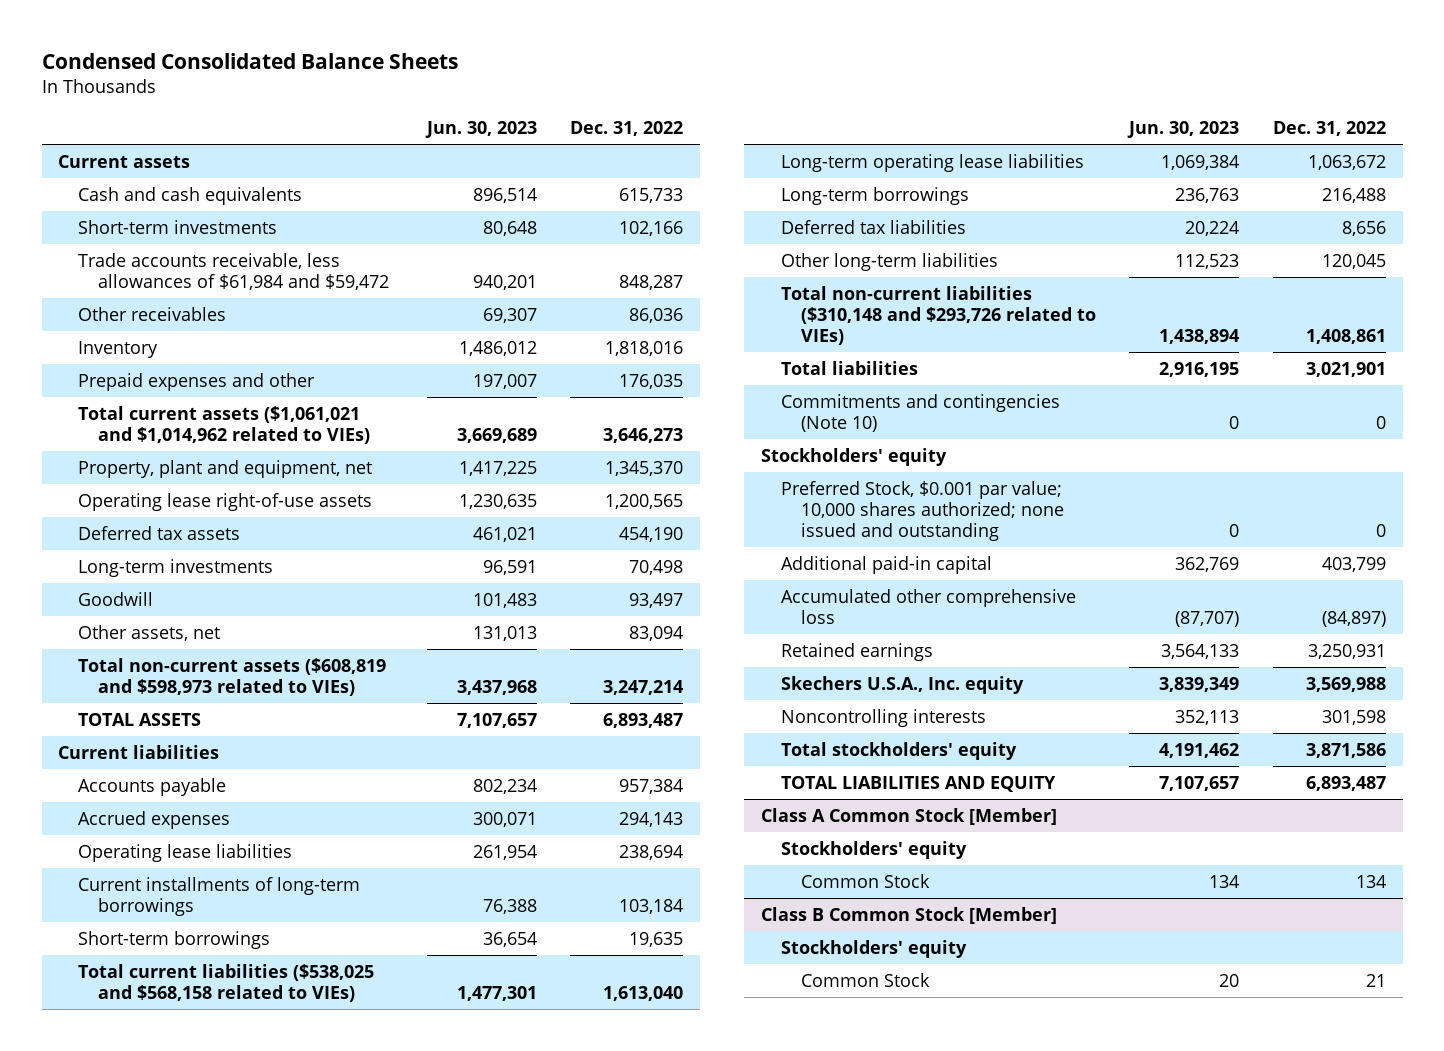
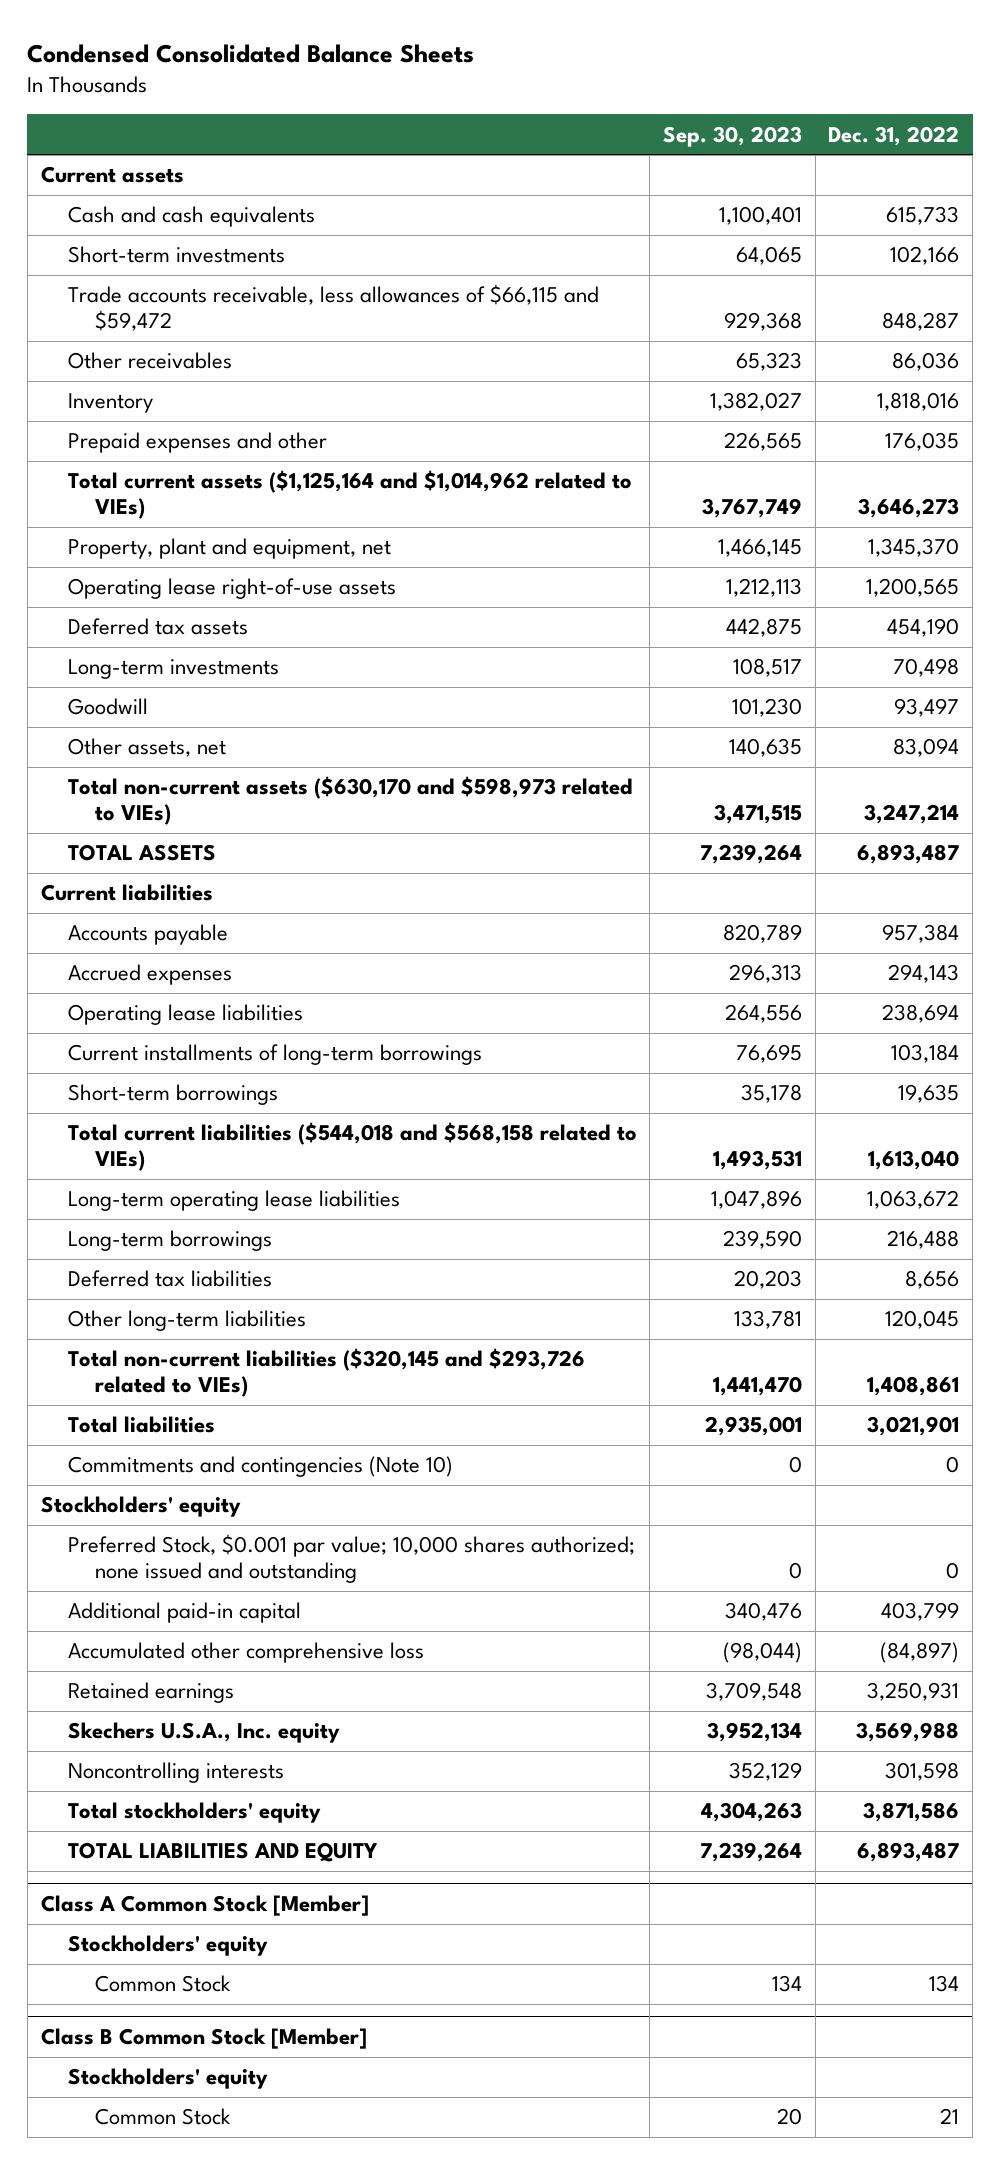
- | Jun. 30, 2023 | Dec. 31, 2022
+ | Sep. 30, 2023 | Dec. 31, 2022
- Trade accounts receivable, less allowances of $61,984 and $59,472 | 940,201 | 848,287
+ Trade accounts receivable, less allowances of $66,115 and $59,472 | 929,368 | 848,287
- Total current assets ($1,061,021 and $1,014,962 related to VIEs) | 3,669,689 | 3,646,273
+ Total current assets ($1,125,164 and $1,014,962 related to VIEs) | 3,767,749 | 3,646,273
- Total non-current assets ($608,819 and $598,973 related to VIEs) | 3,437,968 | 3,247,214
+ Total non-current assets ($630,170 and $598,973 related to VIEs) | 3,471,515 | 3,247,214
- Total current liabilities ($538,025 and $568,158 related to VIEs) | 1,477,301 | 1,613,040
+ Total current liabilities ($544,018 and $568,158 related to VIEs) | 1,493,531 | 1,613,040
- Total non-current liabilities ($310,148 and $293,726 related to VIEs) | 1,438,894 | 1,408,861
+ Total non-current liabilities ($320,145 and $293,726 related to VIEs) | 1,441,470 | 1,408,861

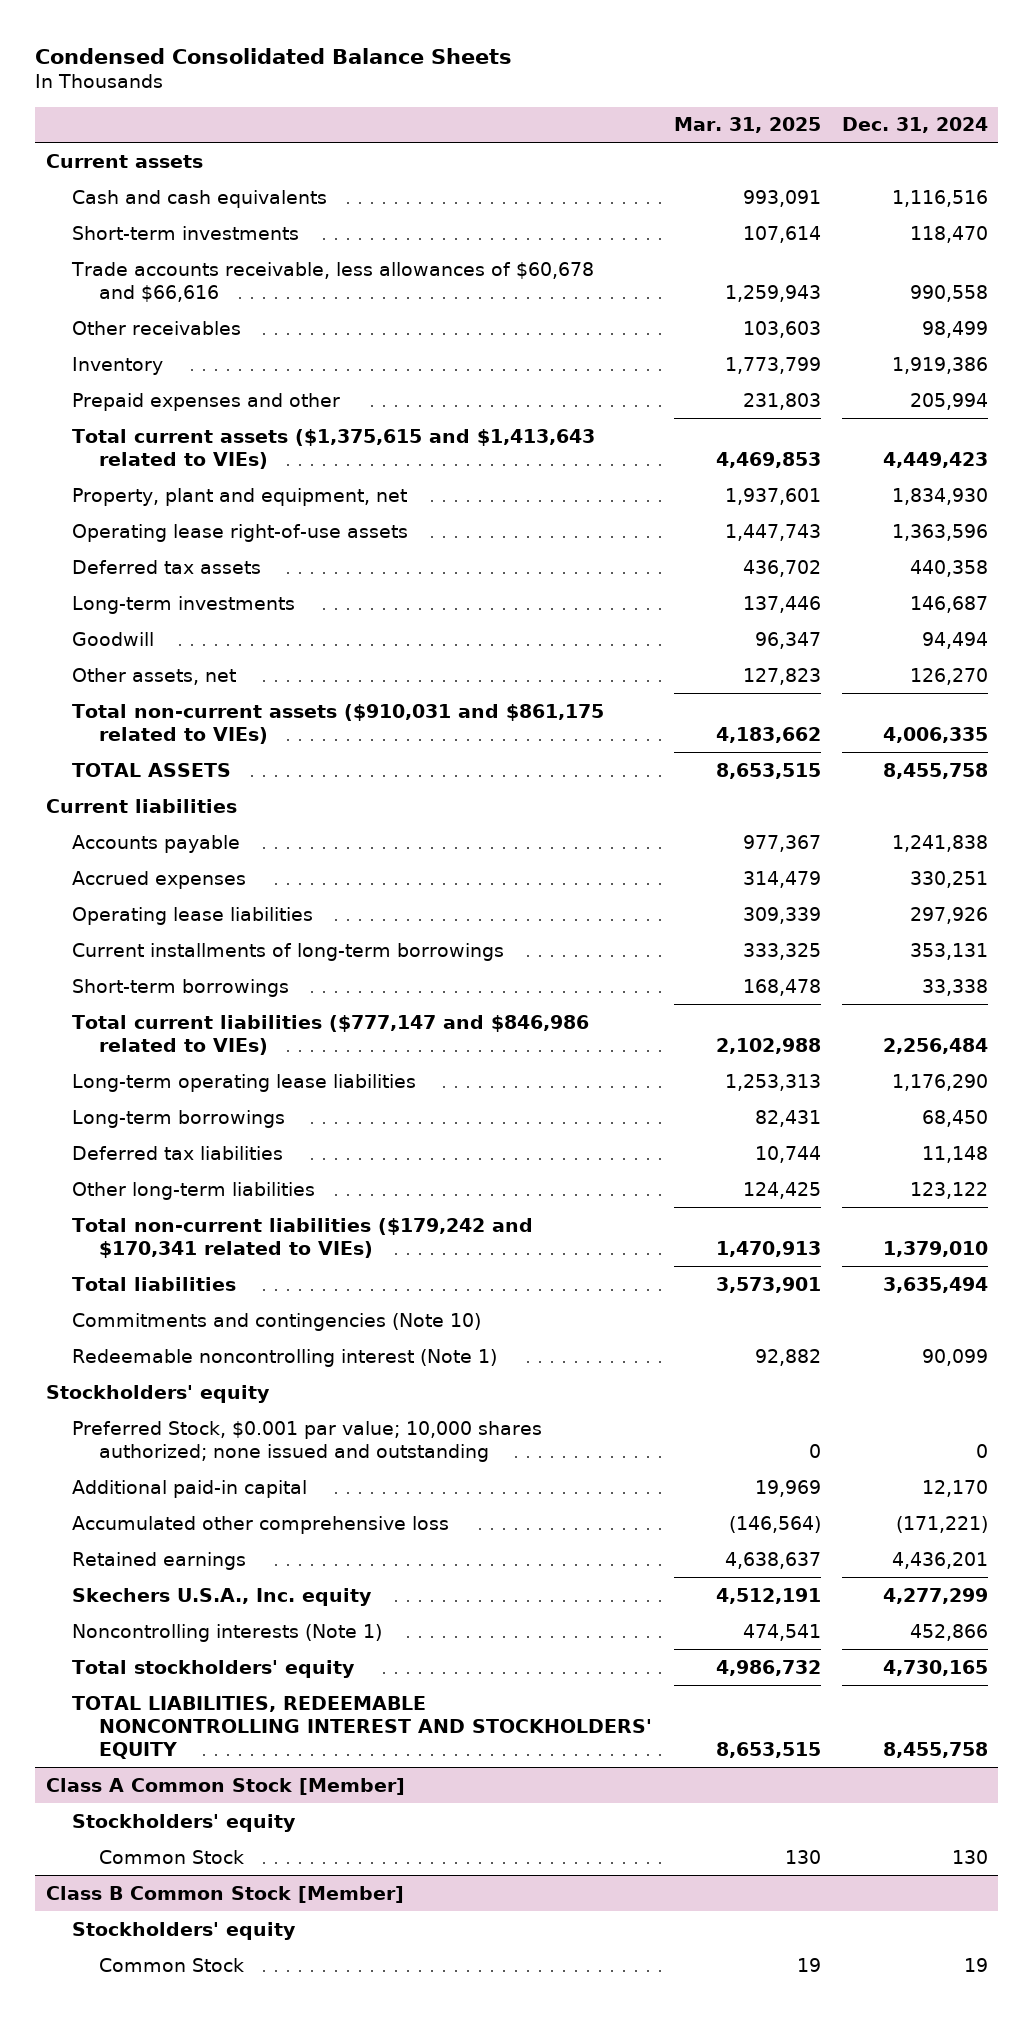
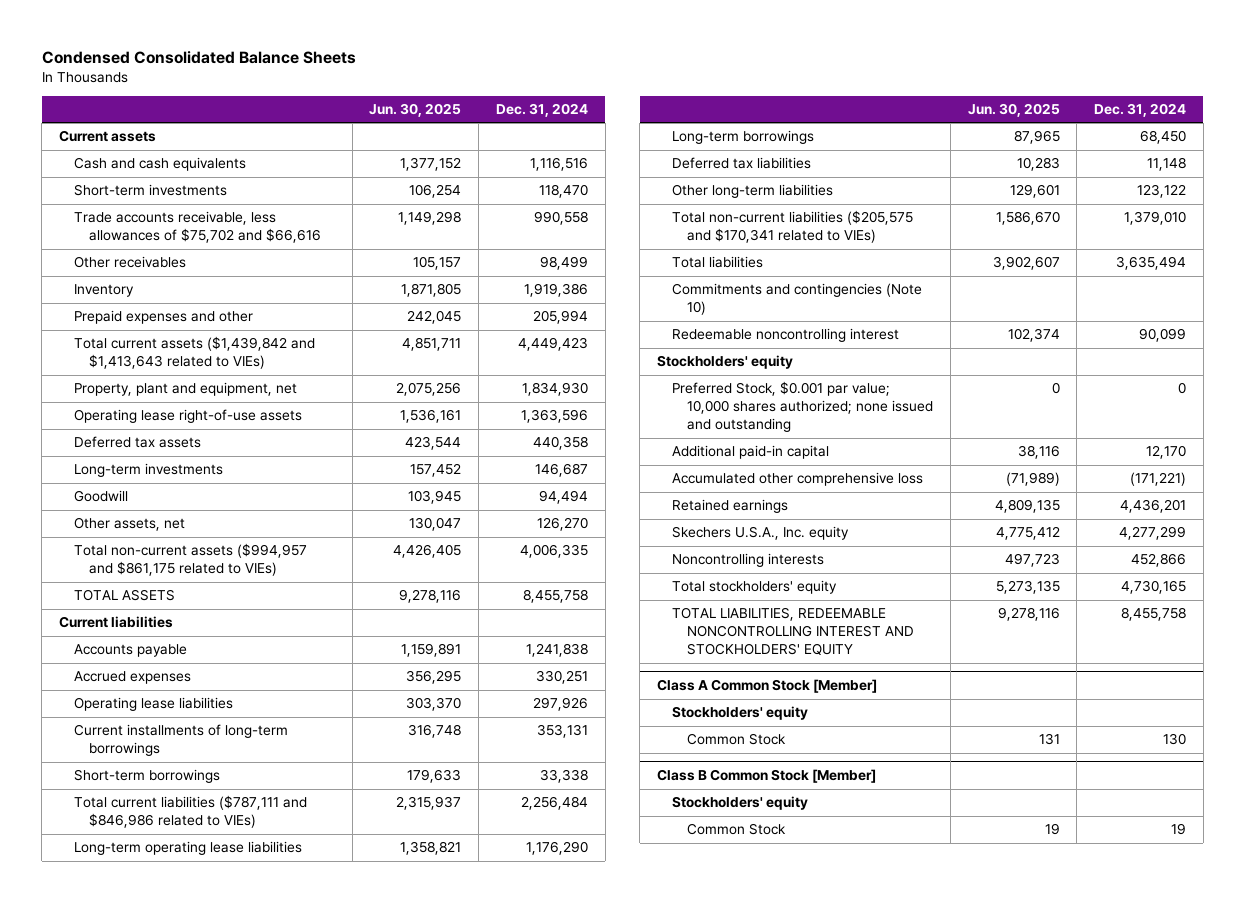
- | Mar. 31, 2025 | Dec. 31, 2024
+ | Jun. 30, 2025 | Dec. 31, 2024
- Trade accounts receivable, less allowances of $60,678 and $66,616 | 1,259,943 | 990,558
+ Trade accounts receivable, less allowances of $75,702 and $66,616 | 1,149,298 | 990,558
- Total current assets ($1,375,615 and $1,413,643 related to VIEs) | 4,469,853 | 4,449,423
+ Total current assets ($1,439,842 and $1,413,643 related to VIEs) | 4,851,711 | 4,449,423
- Total non-current assets ($910,031 and $861,175 related to VIEs) | 4,183,662 | 4,006,335
+ Total non-current assets ($994,957 and $861,175 related to VIEs) | 4,426,405 | 4,006,335
- Total current liabilities ($777,147 and $846,986 related to VIEs) | 2,102,988 | 2,256,484
+ Total current liabilities ($787,111 and $846,986 related to VIEs) | 2,315,937 | 2,256,484
- Total non-current liabilities ($179,242 and $170,341 related to VIEs) | 1,470,913 | 1,379,010
+ Total non-current liabilities ($205,575 and $170,341 related to VIEs) | 1,586,670 | 1,379,010
- Redeemable noncontrolling interest (Note 1) | 92,882 | 90,099
+ Redeemable noncontrolling interest | 102,374 | 90,099
- Noncontrolling interests (Note 1) | 474,541 | 452,866
+ Noncontrolling interests | 497,723 | 452,866

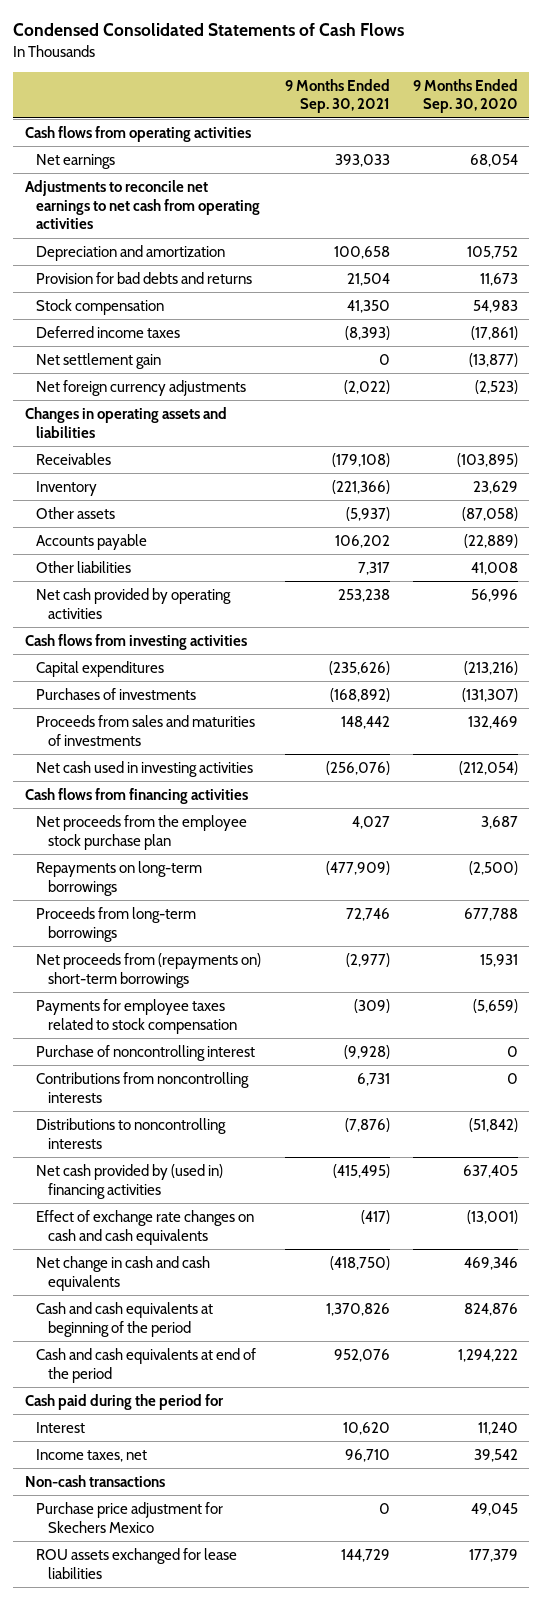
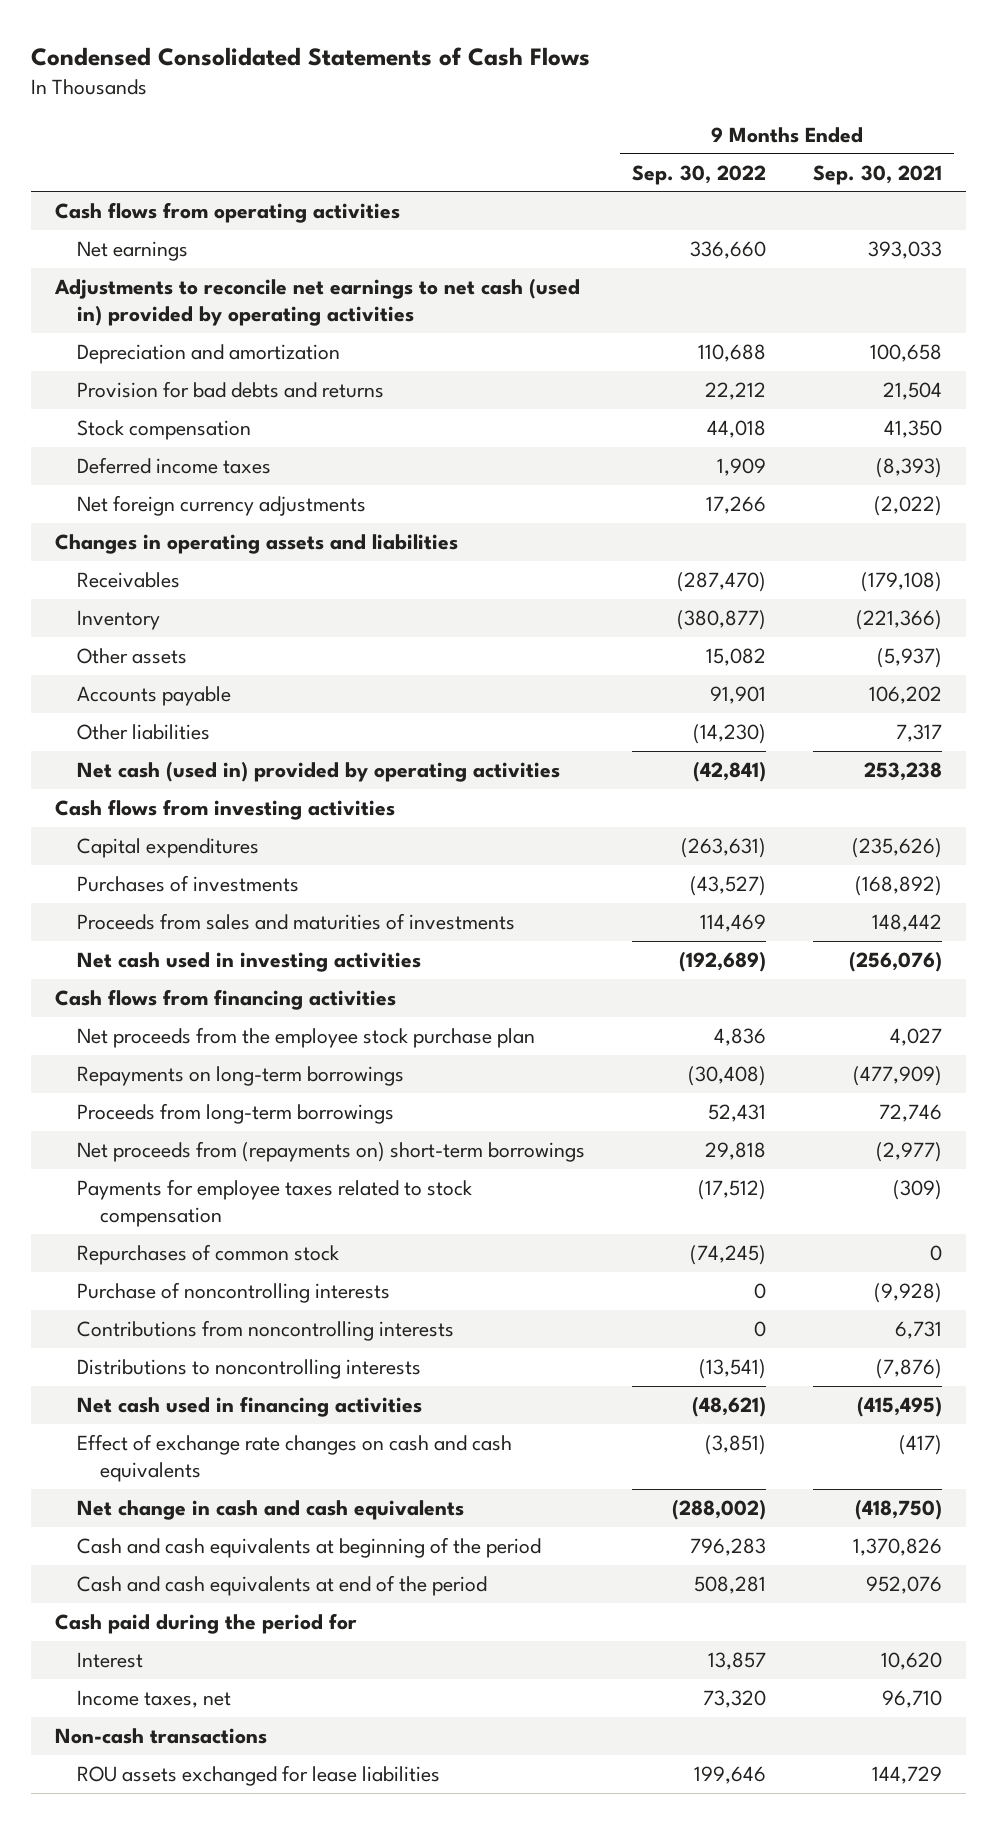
- | 9 Months Ended Sep. 30, 2021 | 9 Months Ended Sep. 30, 2020
+ | 9 Months Ended Sep. 30, 2022 | 9 Months Ended Sep. 30, 2021
- Adjustments to reconcile net earnings to net cash from operating activities
+ Adjustments to reconcile net earnings to net cash (used in) provided by operating activities
- Net settlement gain | 0 | (13,877)
- Net cash provided by operating activities | 253,238 | 56,996
+ Net cash (used in) provided by operating activities | (42,841) | 253,238
- Purchase of noncontrolling interest | (9,928) | 0
+ Repurchases of common stock | (74,245) | 0
+ Purchase of noncontrolling interests | 0 | (9,928)
- Net cash provided by (used in) financing activities | (415,495) | 637,405
+ Net cash used in financing activities | (48,621) | (415,495)
- Purchase price adjustment for Skechers Mexico | 0 | 49,045

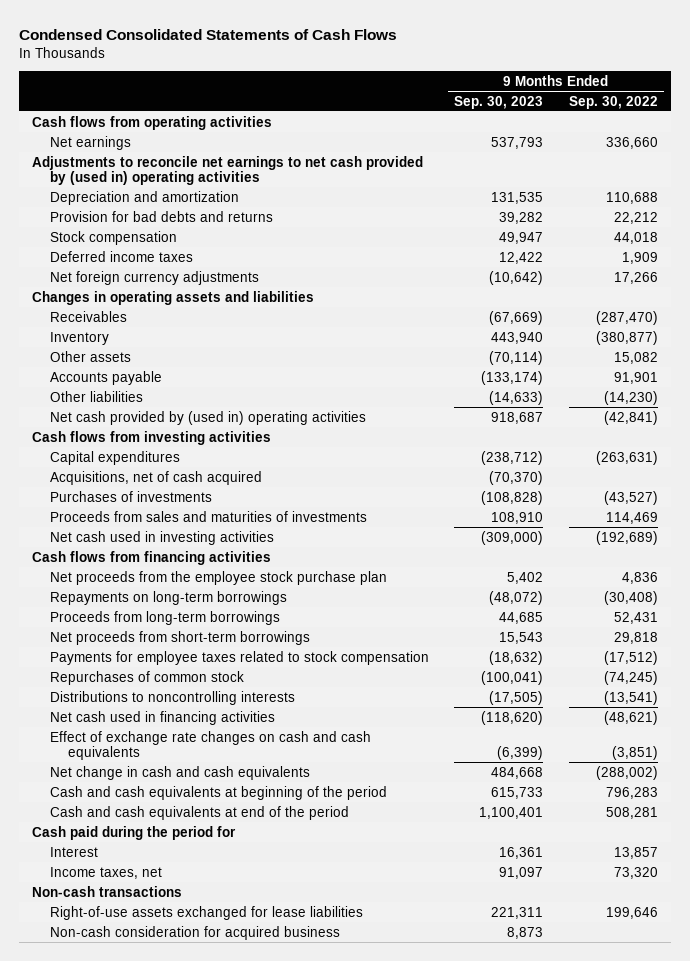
- | 9 Months Ended Sep. 30, 2022 | 9 Months Ended Sep. 30, 2021
+ | 9 Months Ended Sep. 30, 2023 | 9 Months Ended Sep. 30, 2022
- Adjustments to reconcile net earnings to net cash (used in) provided by operating activities
+ Adjustments to reconcile net earnings to net cash provided by (used in) operating activities
- Net cash (used in) provided by operating activities | (42,841) | 253,238
+ Net cash provided by (used in) operating activities | 918,687 | (42,841)
+ Acquisitions, net of cash acquired | (70,370) |
- Net proceeds from (repayments on) short-term borrowings | 29,818 | (2,977)
+ Net proceeds from short-term borrowings | 15,543 | 29,818
- Purchase of noncontrolling interests | 0 | (9,928)
- Contributions from noncontrolling interests | 0 | 6,731
- ROU assets exchanged for lease liabilities | 199,646 | 144,729
+ Right-of-use assets exchanged for lease liabilities | 221,311 | 199,646
+ Non-cash consideration for acquired business | 8,873 |

